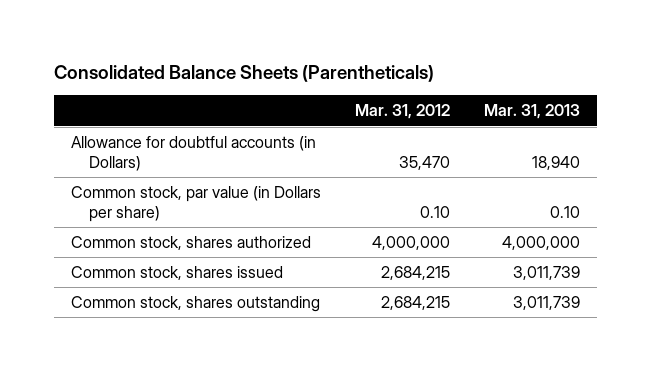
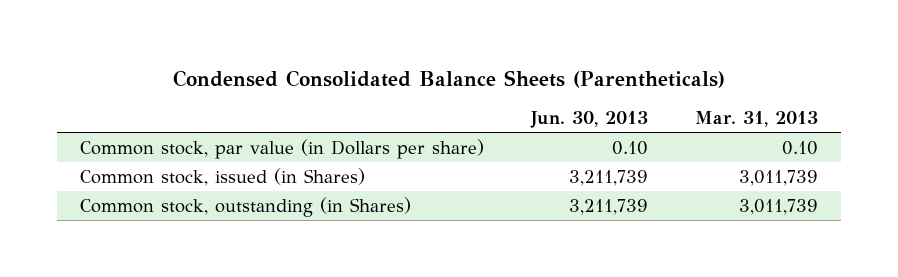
- Consolidated Balance Sheets (Parentheticals)
+ Condensed Consolidated Balance Sheets (Parentheticals)
- | Mar. 31, 2012 | Mar. 31, 2013
+ | Jun. 30, 2013 | Mar. 31, 2013
- Allowance for doubtful accounts (in Dollars) | 35,470 | 18,940
- Common stock, shares authorized | 4,000,000 | 4,000,000
- Common stock, shares issued | 2,684,215 | 3,011,739
- Common stock, shares outstanding | 2,684,215 | 3,011,739
+ Common stock, issued (in Shares) | 3,211,739 | 3,011,739
+ Common stock, outstanding (in Shares) | 3,211,739 | 3,011,739

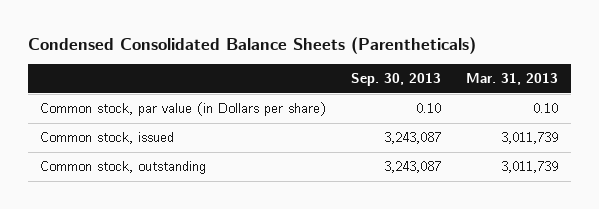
- | Jun. 30, 2013 | Mar. 31, 2013
+ | Sep. 30, 2013 | Mar. 31, 2013
- Common stock, issued (in Shares) | 3,211,739 | 3,011,739
- Common stock, outstanding (in Shares) | 3,211,739 | 3,011,739
+ Common stock, issued | 3,243,087 | 3,011,739
+ Common stock, outstanding | 3,243,087 | 3,011,739

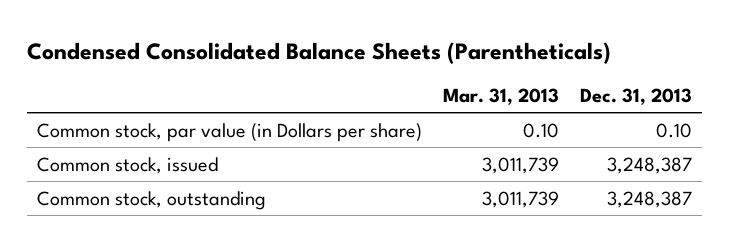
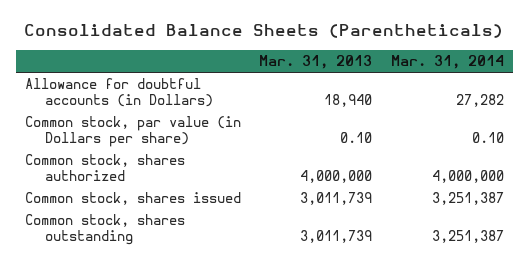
- Condensed Consolidated Balance Sheets (Parentheticals)
+ Consolidated Balance Sheets (Parentheticals)
- | Mar. 31, 2013 | Dec. 31, 2013
+ | Mar. 31, 2013 | Mar. 31, 2014
+ Allowance for doubtful accounts (in Dollars) | 18,940 | 27,282
- Common stock, issued | 3,011,739 | 3,248,387
- Common stock, outstanding | 3,011,739 | 3,248,387
+ Common stock, shares authorized | 4,000,000 | 4,000,000
+ Common stock, shares issued | 3,011,739 | 3,251,387
+ Common stock, shares outstanding | 3,011,739 | 3,251,387

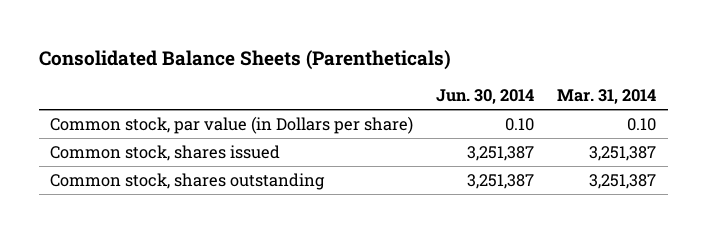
- | Mar. 31, 2013 | Mar. 31, 2014
+ | Jun. 30, 2014 | Mar. 31, 2014
- Allowance for doubtful accounts (in Dollars) | 18,940 | 27,282
- Common stock, shares authorized | 4,000,000 | 4,000,000

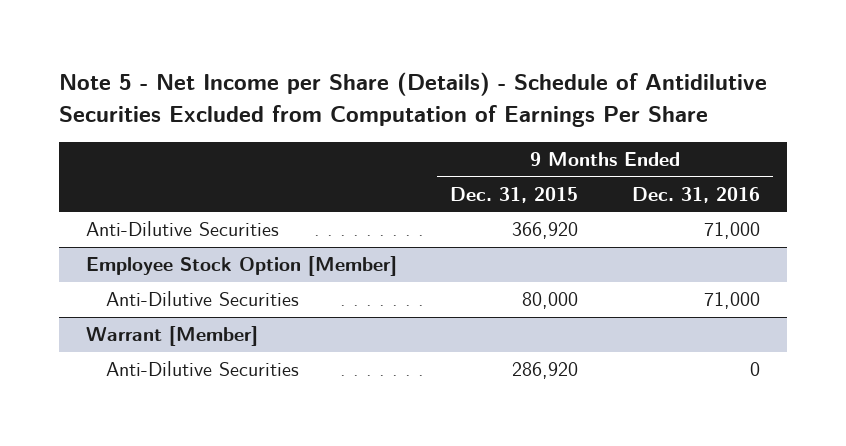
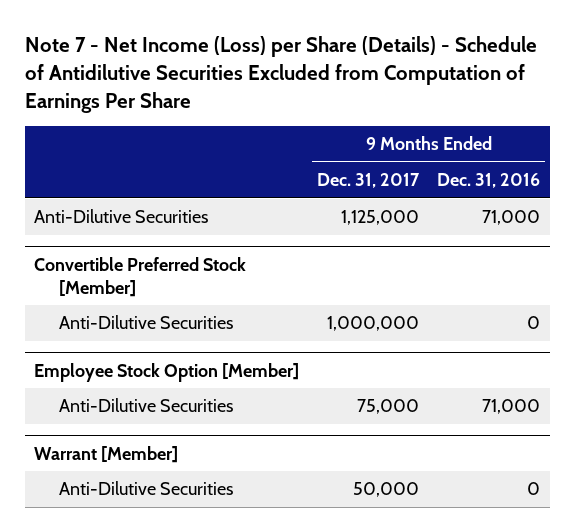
- Note 5 - Net Income per Share (Details) - Schedule of Antidilutive Securities Excluded from Computation of Earnings Per Share
+ Note 7 - Net Income (Loss) per Share (Details) - Schedule of Antidilutive Securities Excluded from Computation of Earnings Per Share
- | 9 Months Ended Dec. 31, 2015 | 9 Months Ended Dec. 31, 2016
+ | 9 Months Ended Dec. 31, 2017 | 9 Months Ended Dec. 31, 2016
+ Convertible Preferred Stock [Member]
+ Anti-Dilutive Securities | 1,000,000 | 0

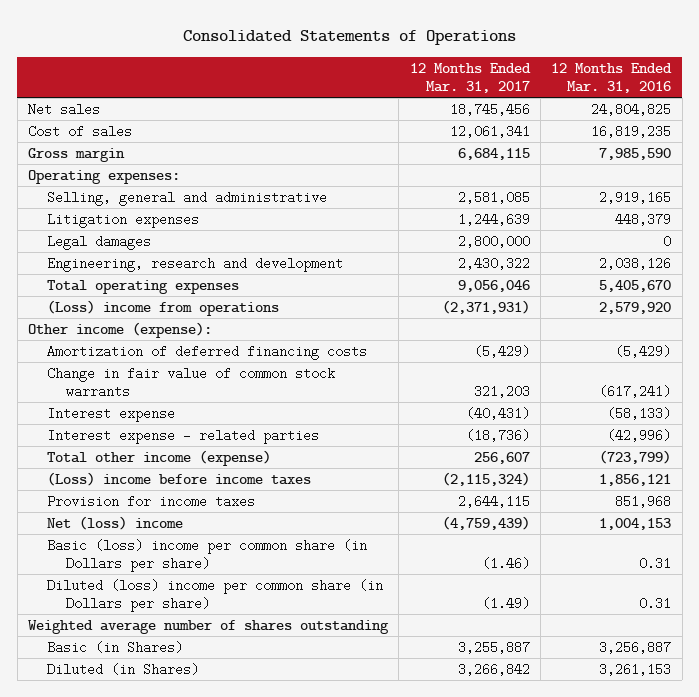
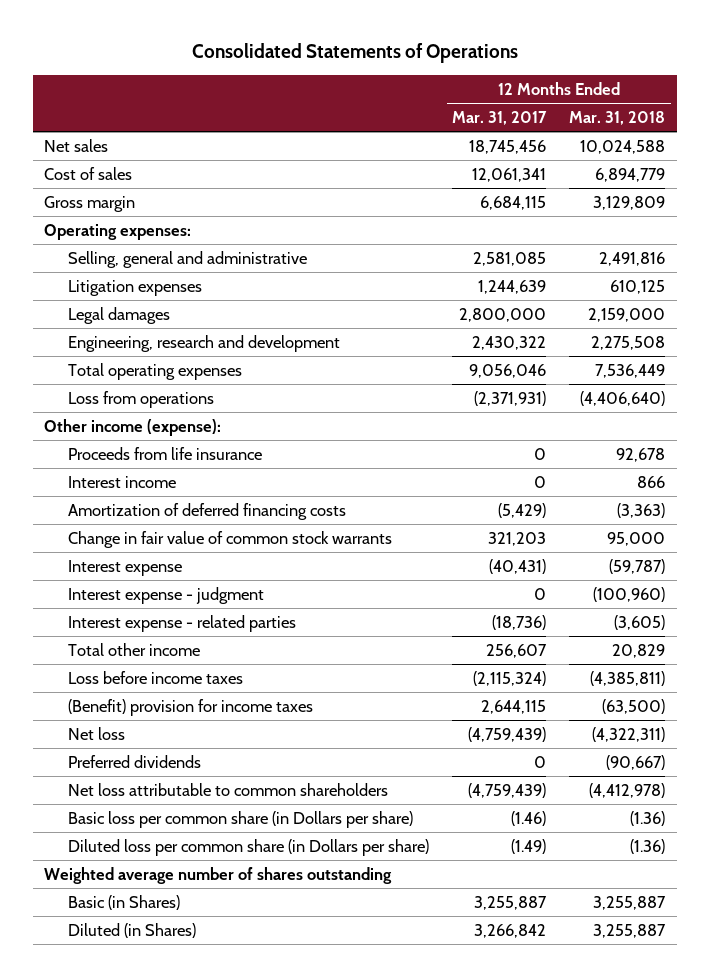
- | 12 Months Ended Mar. 31, 2017 | 12 Months Ended Mar. 31, 2016
+ | 12 Months Ended Mar. 31, 2017 | 12 Months Ended Mar. 31, 2018
- (Loss) income from operations | (2,371,931) | 2,579,920
+ Loss from operations | (2,371,931) | (4,406,640)
+ Proceeds from life insurance | 0 | 92,678
+ Interest income | 0 | 866
+ Interest expense - judgment | 0 | (100,960)
- Total other income (expense) | 256,607 | (723,799)
- (Loss) income before income taxes | (2,115,324) | 1,856,121
- Provision for income taxes | 2,644,115 | 851,968
- Net (loss) income | (4,759,439) | 1,004,153
- Basic (loss) income per common share (in Dollars per share) | (1.46) | 0.31
- Diluted (loss) income per common share (in Dollars per share) | (1.49) | 0.31
+ Total other income | 256,607 | 20,829
+ Loss before income taxes | (2,115,324) | (4,385,811)
+ (Benefit) provision for income taxes | 2,644,115 | (63,500)
+ Net loss | (4,759,439) | (4,322,311)
+ Preferred dividends | 0 | (90,667)
+ Net loss attributable to common shareholders | (4,759,439) | (4,412,978)
+ Basic loss per common share (in Dollars per share) | (1.46) | (1.36)
+ Diluted loss per common share (in Dollars per share) | (1.49) | (1.36)

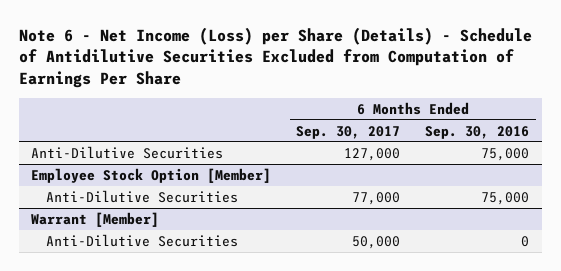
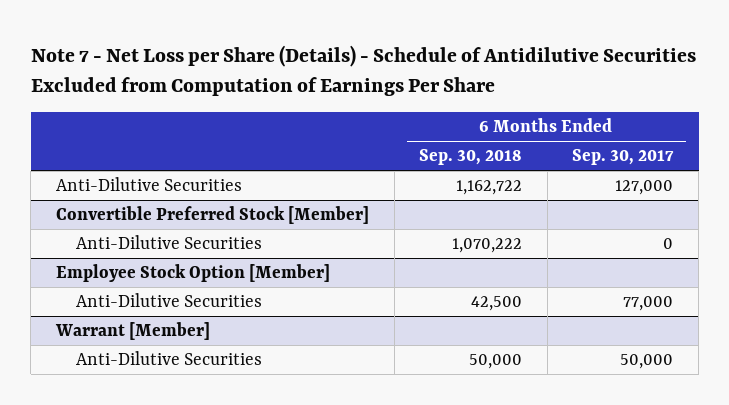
- Note 6 - Net Income (Loss) per Share (Details) - Schedule of Antidilutive Securities Excluded from Computation of Earnings Per Share
+ Note 7 - Net Loss per Share (Details) - Schedule of Antidilutive Securities Excluded from Computation of Earnings Per Share
- | 6 Months Ended Sep. 30, 2017 | 6 Months Ended Sep. 30, 2016
+ | 6 Months Ended Sep. 30, 2018 | 6 Months Ended Sep. 30, 2017
+ Convertible Preferred Stock [Member]
+ Anti-Dilutive Securities | 1,070,222 | 0

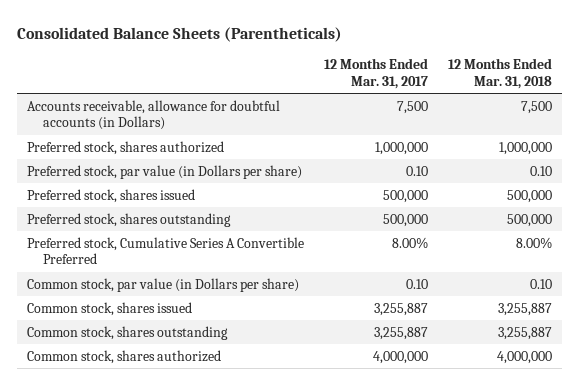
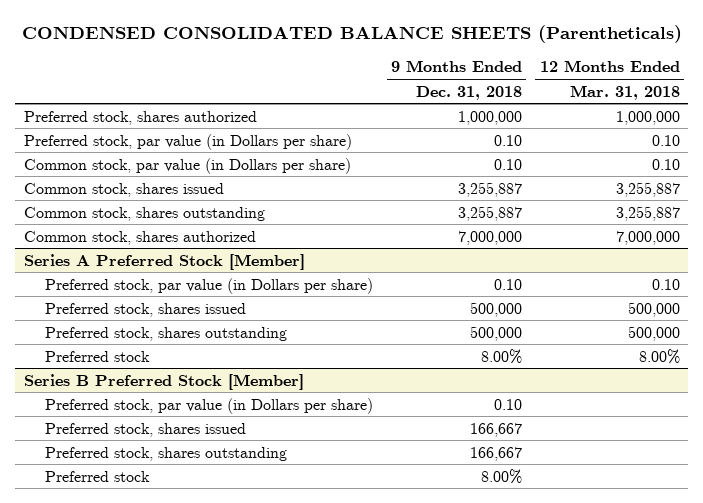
- Consolidated Balance Sheets (Parentheticals)
+ CONDENSED CONSOLIDATED BALANCE SHEETS (Parentheticals)
- | 12 Months Ended Mar. 31, 2017 | 12 Months Ended Mar. 31, 2018
+ | 9 Months Ended Dec. 31, 2018 | 12 Months Ended Mar. 31, 2018
- Accounts receivable, allowance for doubtful accounts (in Dollars) | 7,500 | 7,500
- Preferred stock, shares issued | 500,000 | 500,000
- Preferred stock, shares outstanding | 500,000 | 500,000
- Preferred stock, Cumulative Series A Convertible Preferred | 8.00% | 8.00%
- Common stock, shares authorized | 4,000,000 | 4,000,000
+ Common stock, shares authorized | 7,000,000 | 7,000,000
+ Series A Preferred Stock [Member]
+ Preferred stock, par value (in Dollars per share) | 0.10 | 0.10
+ Preferred stock, shares issued | 500,000 | 500,000
+ Preferred stock, shares outstanding | 500,000 | 500,000
+ Preferred stock | 8.00% | 8.00%
+ Series B Preferred Stock [Member]
+ Preferred stock, par value (in Dollars per share) | 0.10 |
+ Preferred stock, shares issued | 166,667 |
+ Preferred stock, shares outstanding | 166,667 |
+ Preferred stock | 8.00% |

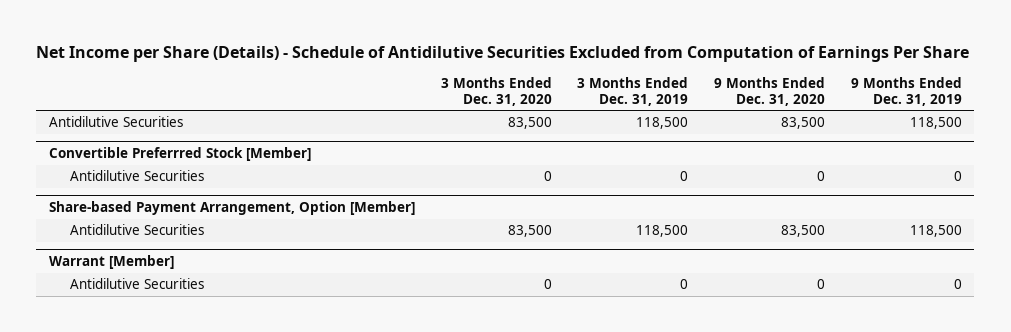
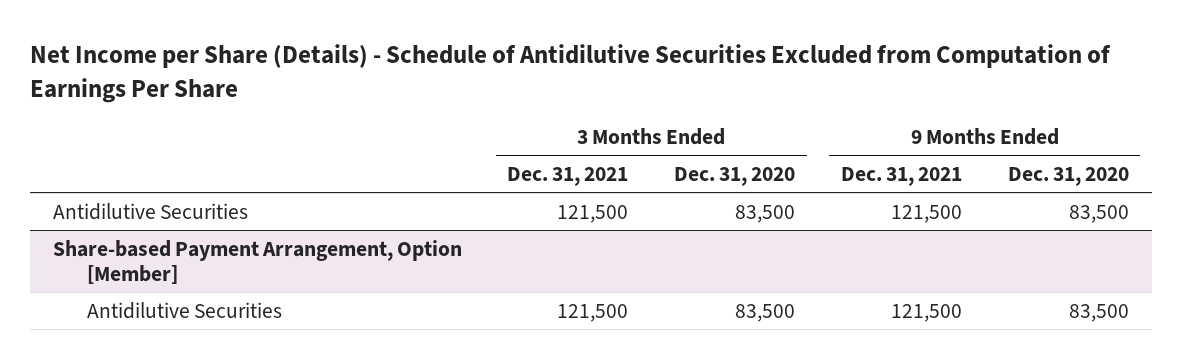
- | 3 Months Ended Dec. 31, 2020 | 3 Months Ended Dec. 31, 2019 | 9 Months Ended Dec. 31, 2020 | 9 Months Ended Dec. 31, 2019
+ | 3 Months Ended Dec. 31, 2021 | 3 Months Ended Dec. 31, 2020 | 9 Months Ended Dec. 31, 2021 | 9 Months Ended Dec. 31, 2020
- Convertible Preferrred Stock [Member]
- Antidilutive Securities | 0 | 0 | 0 | 0
- Warrant [Member]
- Antidilutive Securities | 0 | 0 | 0 | 0

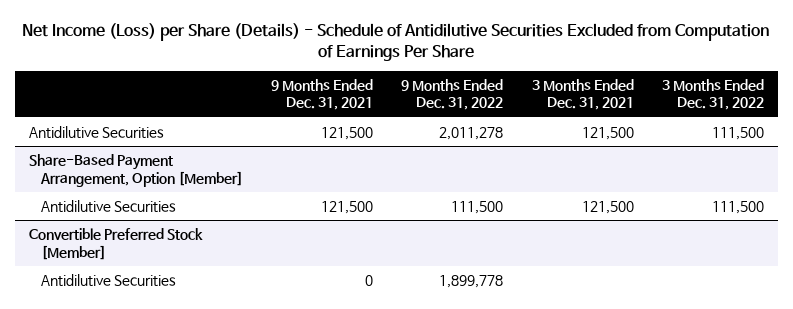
- Net Income per Share (Details) - Schedule of Antidilutive Securities Excluded from Computation of Earnings Per Share
+ Net Income (Loss) per Share (Details) - Schedule of Antidilutive Securities Excluded from Computation of Earnings Per Share
- | 3 Months Ended Dec. 31, 2021 | 3 Months Ended Dec. 31, 2020 | 9 Months Ended Dec. 31, 2021 | 9 Months Ended Dec. 31, 2020
+ | 9 Months Ended Dec. 31, 2021 | 9 Months Ended Dec. 31, 2022 | 3 Months Ended Dec. 31, 2021 | 3 Months Ended Dec. 31, 2022
- Share-based Payment Arrangement, Option [Member]
+ Share-Based Payment Arrangement, Option [Member]
+ Convertible Preferred Stock [Member]
+ Antidilutive Securities | 0 | 1,899,778 | |

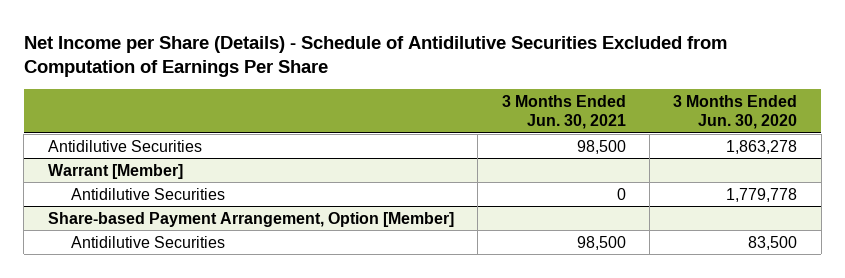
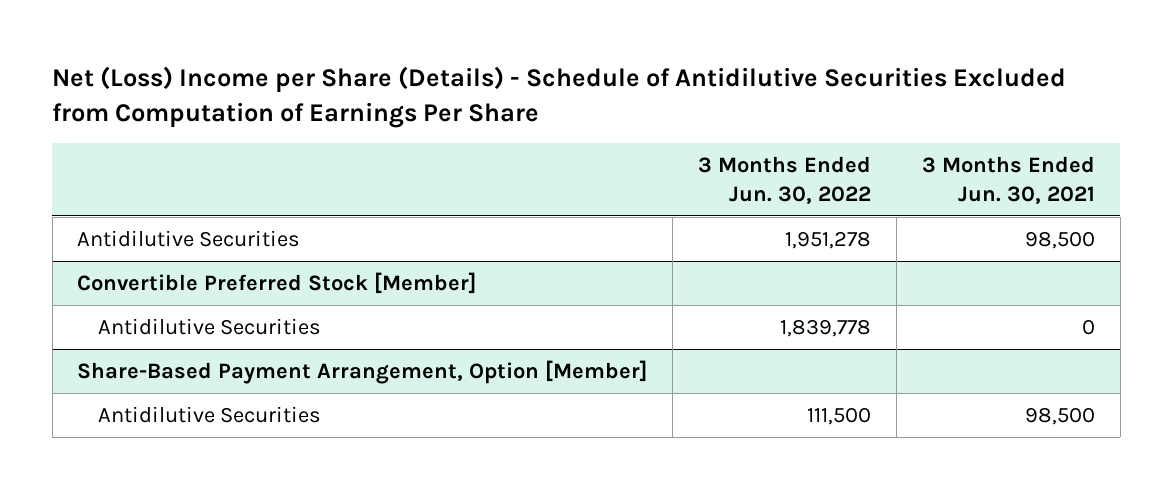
- Net Income per Share (Details) - Schedule of Antidilutive Securities Excluded from Computation of Earnings Per Share
+ Net (Loss) Income per Share (Details) - Schedule of Antidilutive Securities Excluded from Computation of Earnings Per Share
- | 3 Months Ended Jun. 30, 2021 | 3 Months Ended Jun. 30, 2020
+ | 3 Months Ended Jun. 30, 2022 | 3 Months Ended Jun. 30, 2021
- Warrant [Member]
+ Convertible Preferred Stock [Member]
- Share-based Payment Arrangement, Option [Member]
+ Share-Based Payment Arrangement, Option [Member]

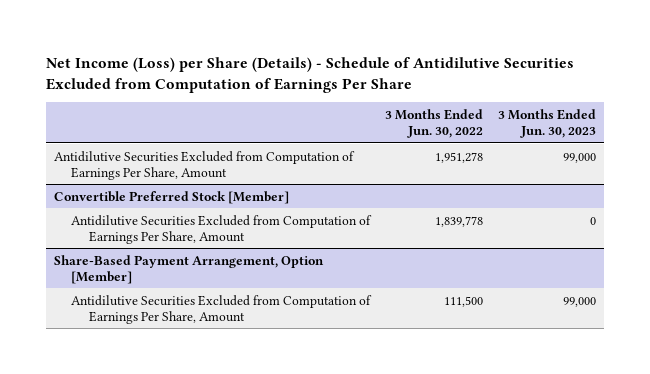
- Net (Loss) Income per Share (Details) - Schedule of Antidilutive Securities Excluded from Computation of Earnings Per Share
+ Net Income (Loss) per Share (Details) - Schedule of Antidilutive Securities Excluded from Computation of Earnings Per Share
- | 3 Months Ended Jun. 30, 2022 | 3 Months Ended Jun. 30, 2021
+ | 3 Months Ended Jun. 30, 2022 | 3 Months Ended Jun. 30, 2023
- Antidilutive Securities | 1,951,278 | 98,500
+ Antidilutive Securities Excluded from Computation of Earnings Per Share, Amount | 1,951,278 | 99,000
@ Convertible Preferred Stock [Member]
- Antidilutive Securities | 1,839,778 | 0
+ Antidilutive Securities Excluded from Computation of Earnings Per Share, Amount | 1,839,778 | 0
@ Share-Based Payment Arrangement, Option [Member]
- Antidilutive Securities | 111,500 | 98,500
+ Antidilutive Securities Excluded from Computation of Earnings Per Share, Amount | 111,500 | 99,000

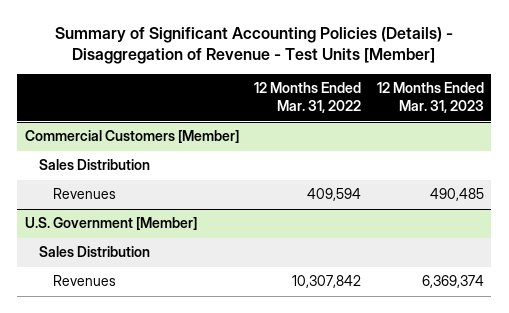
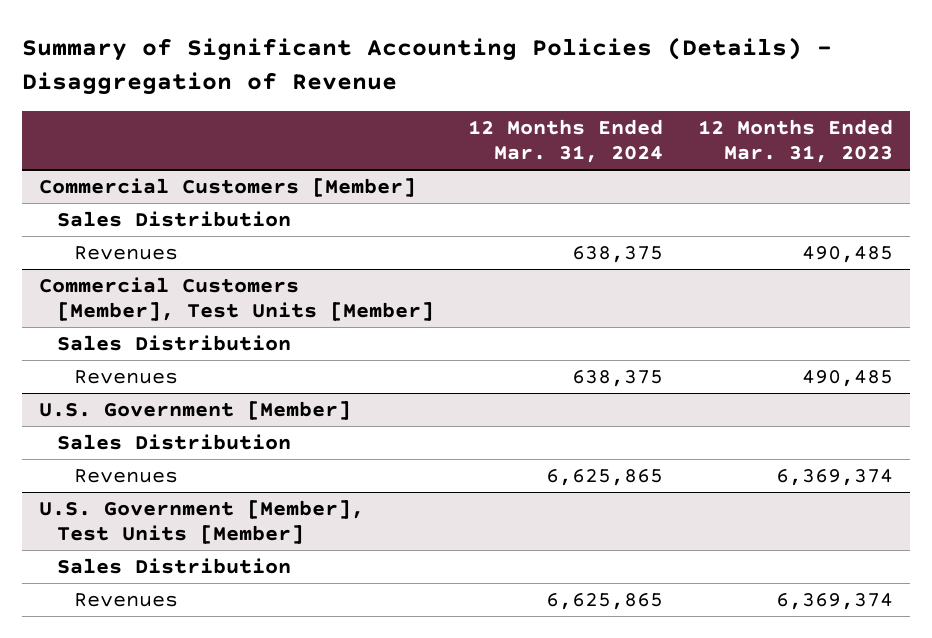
- Summary of Significant Accounting Policies (Details) - Disaggregation of Revenue - Test Units [Member]
+ Summary of Significant Accounting Policies (Details) - Disaggregation of Revenue
- | 12 Months Ended Mar. 31, 2022 | 12 Months Ended Mar. 31, 2023
+ | 12 Months Ended Mar. 31, 2024 | 12 Months Ended Mar. 31, 2023
+ Commercial Customers [Member], Test Units [Member]
+ Sales Distribution
+ Revenues | 638,375 | 490,485
+ U.S. Government [Member], Test Units [Member]
+ Sales Distribution
+ Revenues | 6,625,865 | 6,369,374

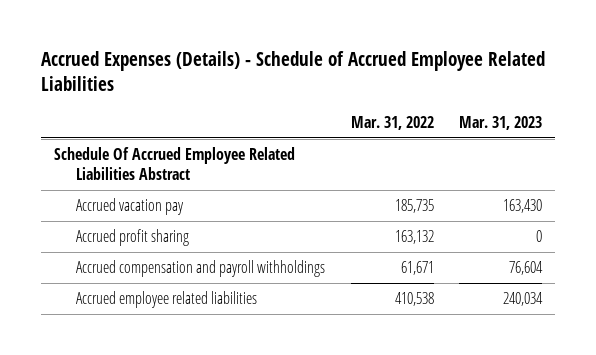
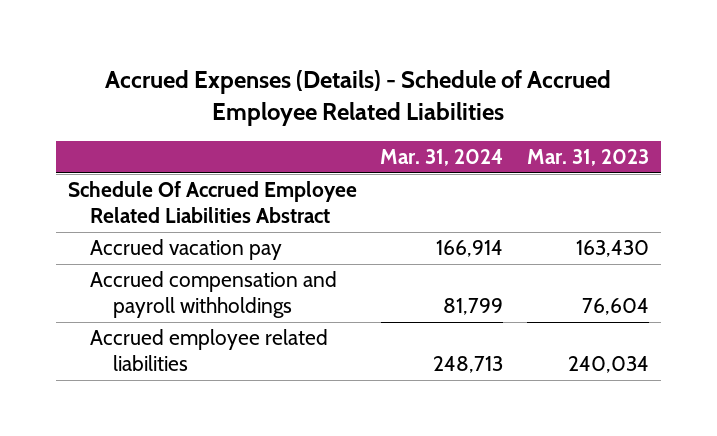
- | Mar. 31, 2022 | Mar. 31, 2023
+ | Mar. 31, 2024 | Mar. 31, 2023
- Accrued profit sharing | 163,132 | 0

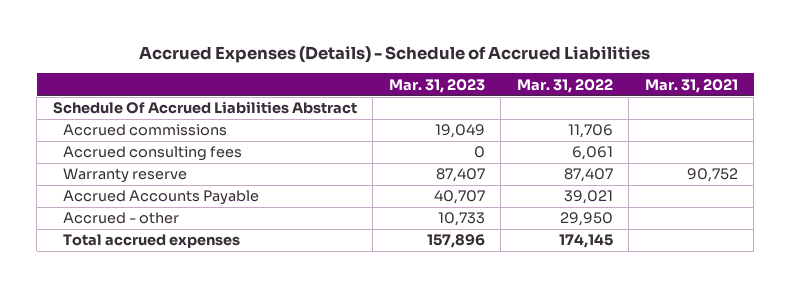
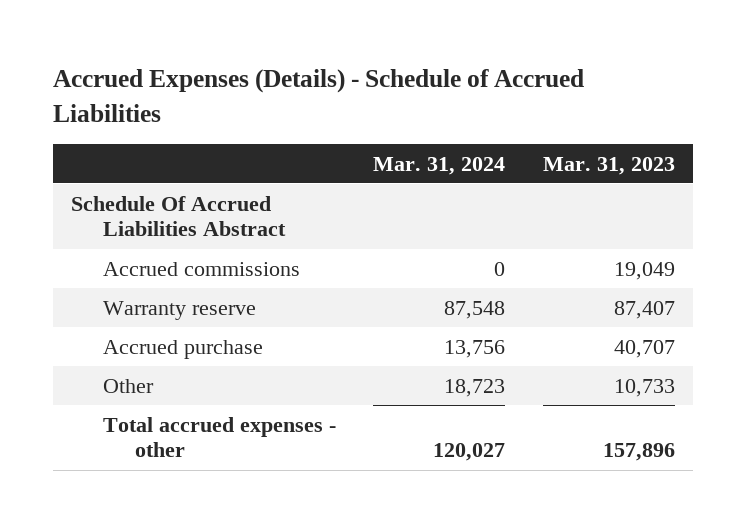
- | Mar. 31, 2023 | Mar. 31, 2022 | Mar. 31, 2021
+ | Mar. 31, 2024 | Mar. 31, 2023
- Accrued consulting fees | 0 | 6,061 |
- Accrued Accounts Payable | 40,707 | 39,021 |
- Accrued - other | 10,733 | 29,950 |
- Total accrued expenses | 157,896 | 174,145 |
+ Accrued purchase | 13,756 | 40,707
+ Other | 18,723 | 10,733
+ Total accrued expenses - other | 120,027 | 157,896

